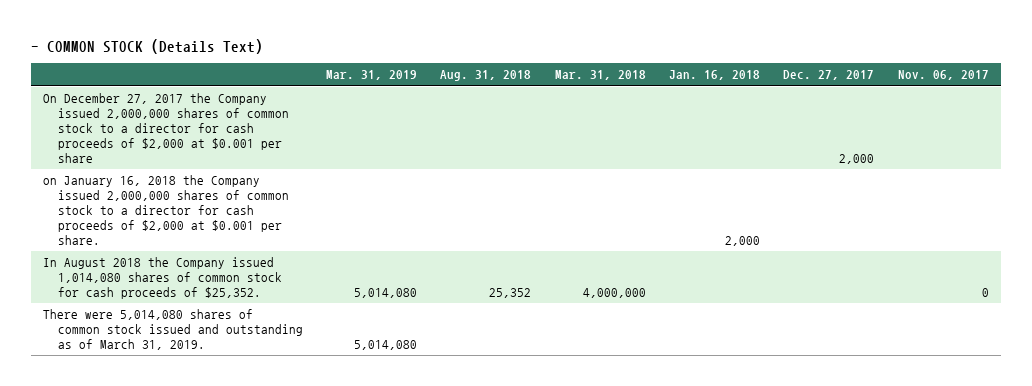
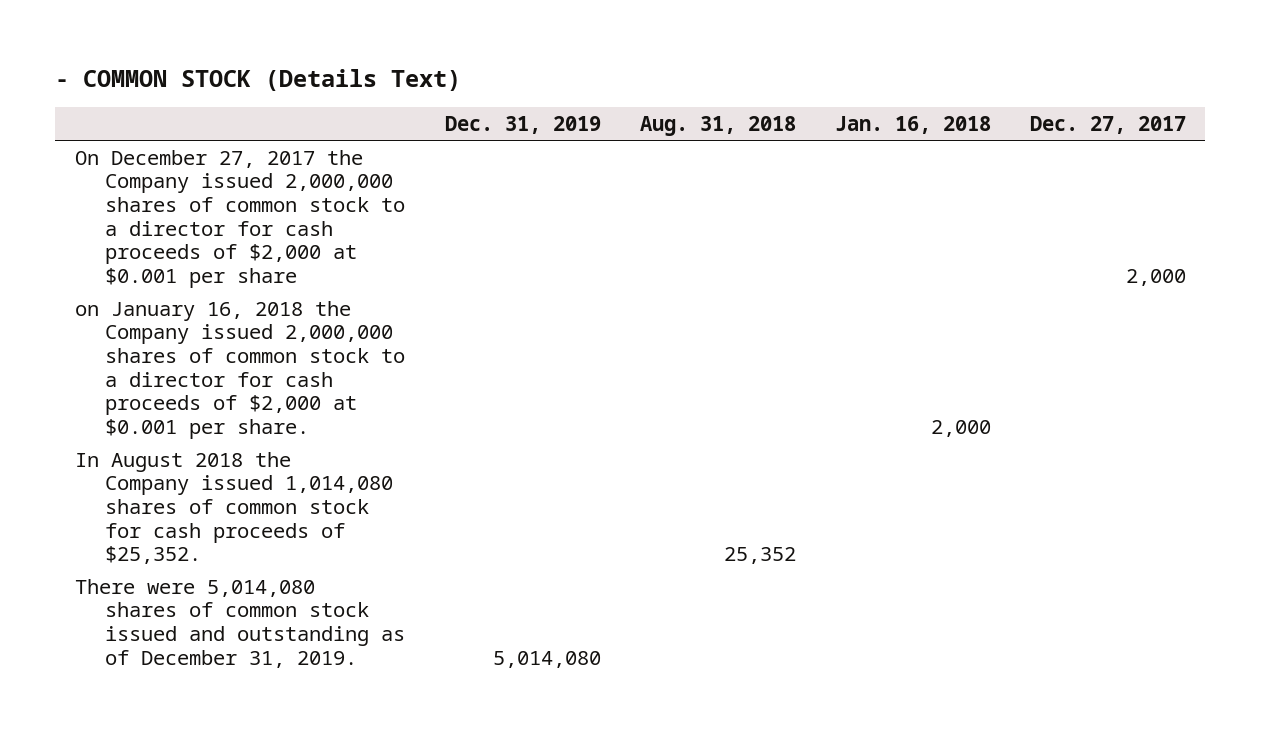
- | Mar. 31, 2019 | Aug. 31, 2018 | Mar. 31, 2018 | Jan. 16, 2018 | Dec. 27, 2017 | Nov. 06, 2017
+ | Dec. 31, 2019 | Aug. 31, 2018 | Jan. 16, 2018 | Dec. 27, 2017
- There were 5,014,080 shares of common stock issued and outstanding as of March 31, 2019. | 5,014,080 | | | | |
+ There were 5,014,080 shares of common stock issued and outstanding as of December 31, 2019. | 5,014,080 | | |

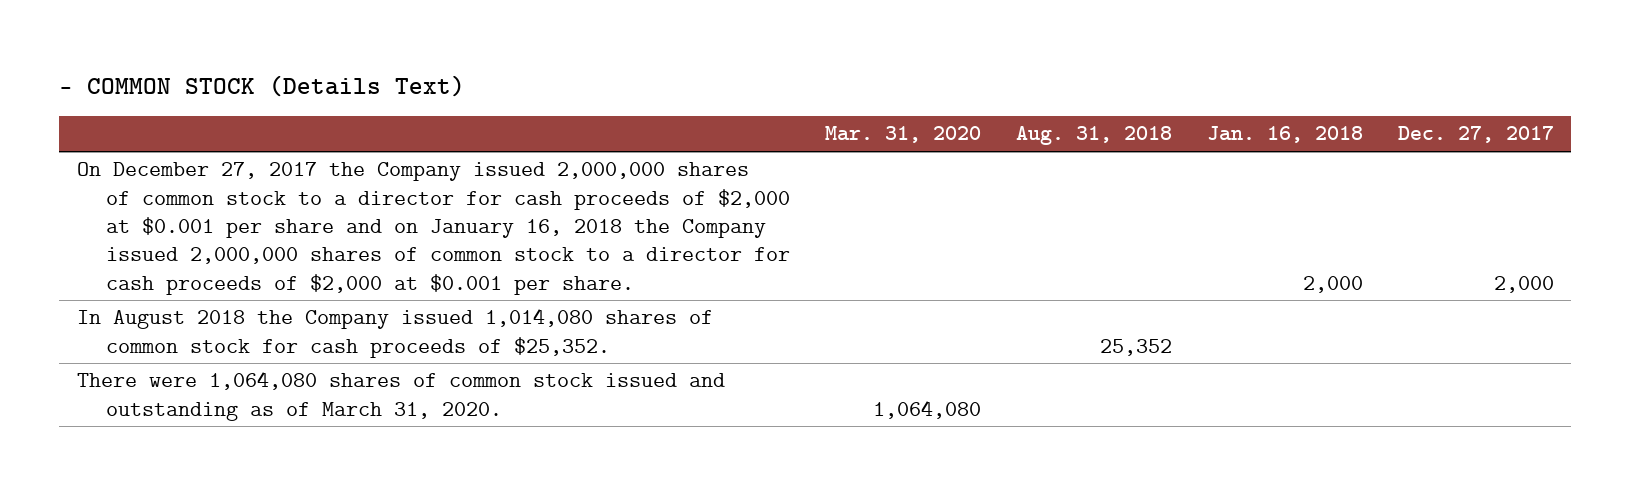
- | Dec. 31, 2019 | Aug. 31, 2018 | Jan. 16, 2018 | Dec. 27, 2017
+ | Mar. 31, 2020 | Aug. 31, 2018 | Jan. 16, 2018 | Dec. 27, 2017
- On December 27, 2017 the Company issued 2,000,000 shares of common stock to a director for cash proceeds of $2,000 at $0.001 per share | | | | 2,000
- on January 16, 2018 the Company issued 2,000,000 shares of common stock to a director for cash proceeds of $2,000 at $0.001 per share. | | | 2,000 |
+ On December 27, 2017 the Company issued 2,000,000 shares of common stock to a director for cash proceeds of $2,000 at $0.001 per share and on January 16, 2018 the Company issued 2,000,000 shares of common stock to a director for cash proceeds of $2,000 at $0.001 per share. | | | 2,000 | 2,000
- There were 5,014,080 shares of common stock issued and outstanding as of December 31, 2019. | 5,014,080 | | |
+ There were 1,064,080 shares of common stock issued and outstanding as of March 31, 2020. | 1,064,080 | | |

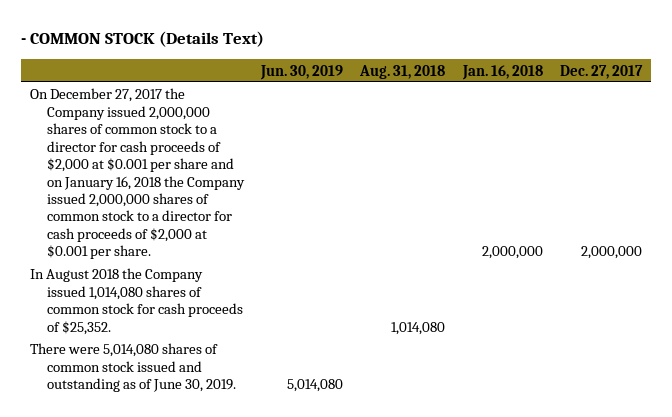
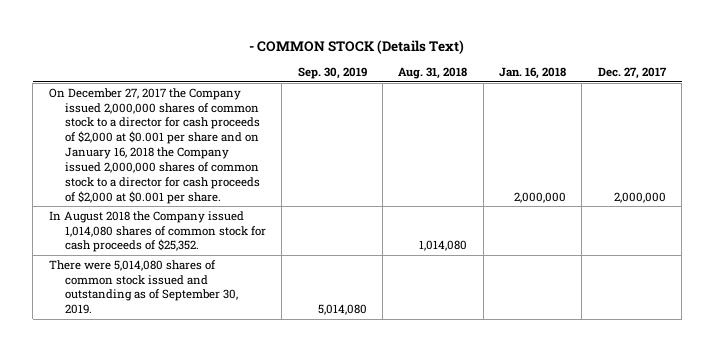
- | Jun. 30, 2019 | Aug. 31, 2018 | Jan. 16, 2018 | Dec. 27, 2017
+ | Sep. 30, 2019 | Aug. 31, 2018 | Jan. 16, 2018 | Dec. 27, 2017
- There were 5,014,080 shares of common stock issued and outstanding as of June 30, 2019. | 5,014,080 | | |
+ There were 5,014,080 shares of common stock issued and outstanding as of September 30, 2019. | 5,014,080 | | |

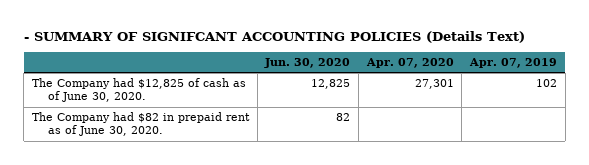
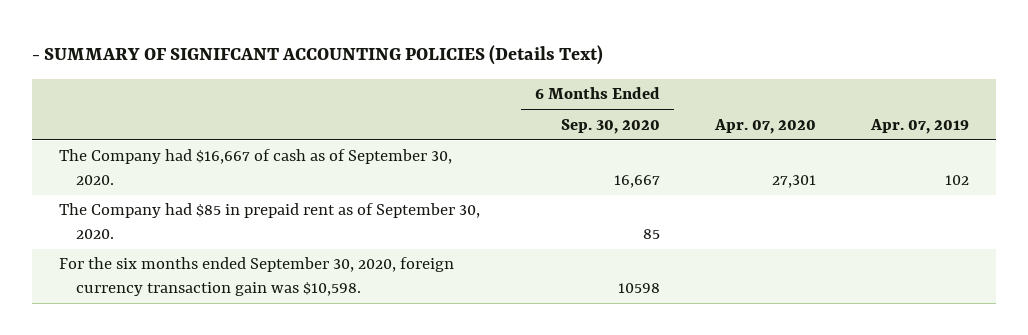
- | Jun. 30, 2020 | Apr. 07, 2020 | Apr. 07, 2019
+ | 6 Months Ended Sep. 30, 2020 | Apr. 07, 2020 | Apr. 07, 2019
- The Company had $12,825 of cash as of June 30, 2020. | 12,825 | 27,301 | 102
- The Company had $82 in prepaid rent as of June 30, 2020. | 82 | |
+ The Company had $16,667 of cash as of September 30, 2020. | 16,667 | 27,301 | 102
+ The Company had $85 in prepaid rent as of September 30, 2020. | 85 | |
+ For the six months ended September 30, 2020, foreign currency transaction gain was $10,598. | 10598 | |

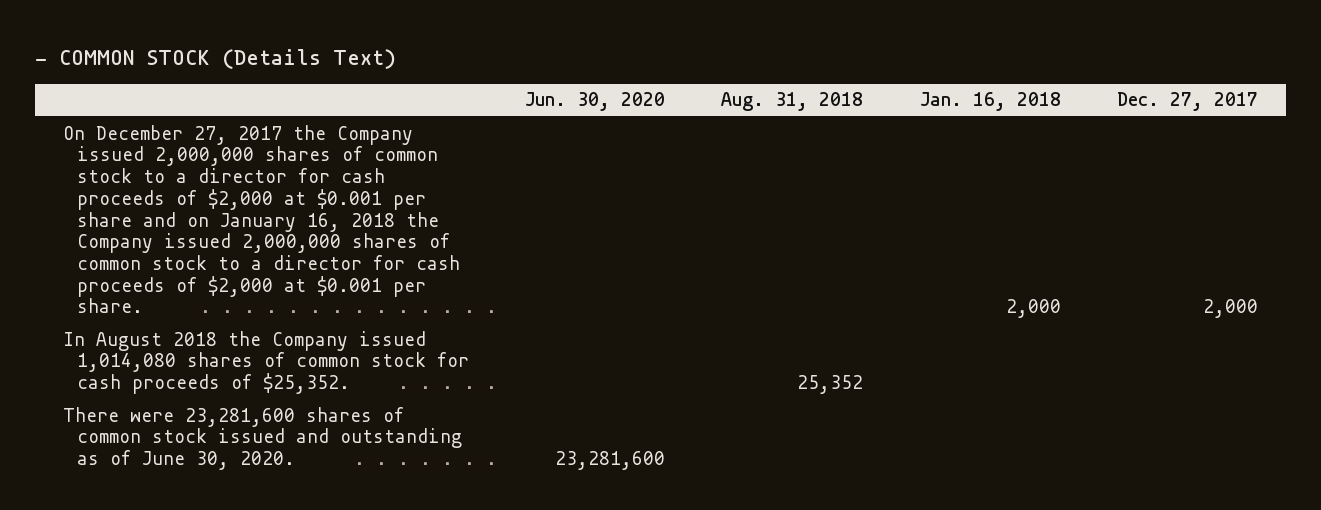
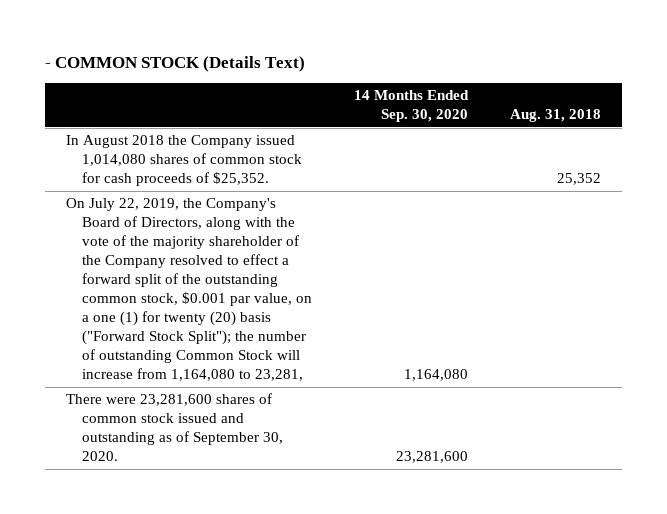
- | Jun. 30, 2020 | Aug. 31, 2018 | Jan. 16, 2018 | Dec. 27, 2017
+ | 14 Months Ended Sep. 30, 2020 | Aug. 31, 2018
- On December 27, 2017 the Company issued 2,000,000 shares of common stock to a director for cash proceeds of $2,000 at $0.001 per share and on January 16, 2018 the Company issued 2,000,000 shares of common stock to a director for cash proceeds of $2,000 at $0.001 per share. | | | 2,000 | 2,000
- There were 23,281,600 shares of common stock issued and outstanding as of June 30, 2020. | 23,281,600 | | |
+ On July 22, 2019, the Company's Board of Directors, along with the vote of the majority shareholder of the Company resolved to effect a forward split of the outstanding common stock, $0.001 par value, on a one (1) for twenty (20) basis ("Forward Stock Split"); the number of outstanding Common Stock will increase from 1,164,080 to 23,281, | 1,164,080 |
+ There were 23,281,600 shares of common stock issued and outstanding as of September 30, 2020. | 23,281,600 |

